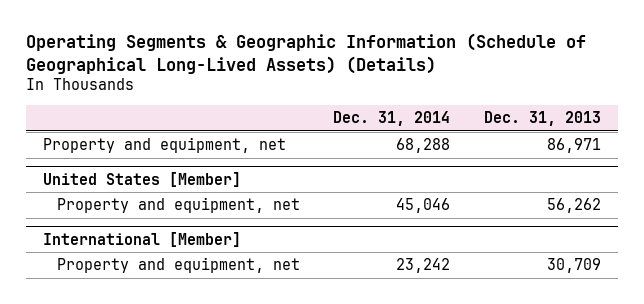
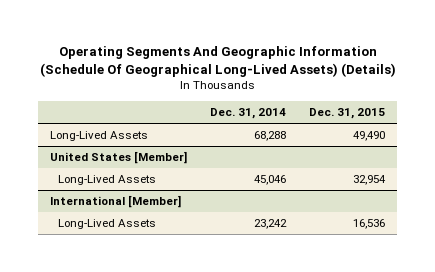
- Operating Segments & Geographic Information (Schedule of Geographical Long-Lived Assets) (Details)
+ Operating Segments And Geographic Information (Schedule Of Geographical Long-Lived Assets) (Details)
- | Dec. 31, 2014 | Dec. 31, 2013
+ | Dec. 31, 2014 | Dec. 31, 2015
- Property and equipment, net | 68,288 | 86,971
+ Long-Lived Assets | 68,288 | 49,490
@ United States [Member]
- Property and equipment, net | 45,046 | 56,262
+ Long-Lived Assets | 45,046 | 32,954
@ International [Member]
- Property and equipment, net | 23,242 | 30,709
+ Long-Lived Assets | 23,242 | 16,536

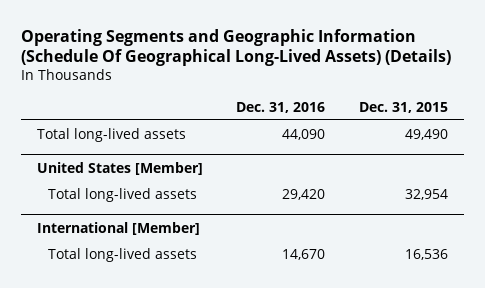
- Operating Segments And Geographic Information (Schedule Of Geographical Long-Lived Assets) (Details)
+ Operating Segments and Geographic Information (Schedule Of Geographical Long-Lived Assets) (Details)
- | Dec. 31, 2014 | Dec. 31, 2015
+ | Dec. 31, 2016 | Dec. 31, 2015
- Long-Lived Assets | 68,288 | 49,490
+ Total long-lived assets | 44,090 | 49,490
@ United States [Member]
- Long-Lived Assets | 45,046 | 32,954
+ Total long-lived assets | 29,420 | 32,954
@ International [Member]
- Long-Lived Assets | 23,242 | 16,536
+ Total long-lived assets | 14,670 | 16,536

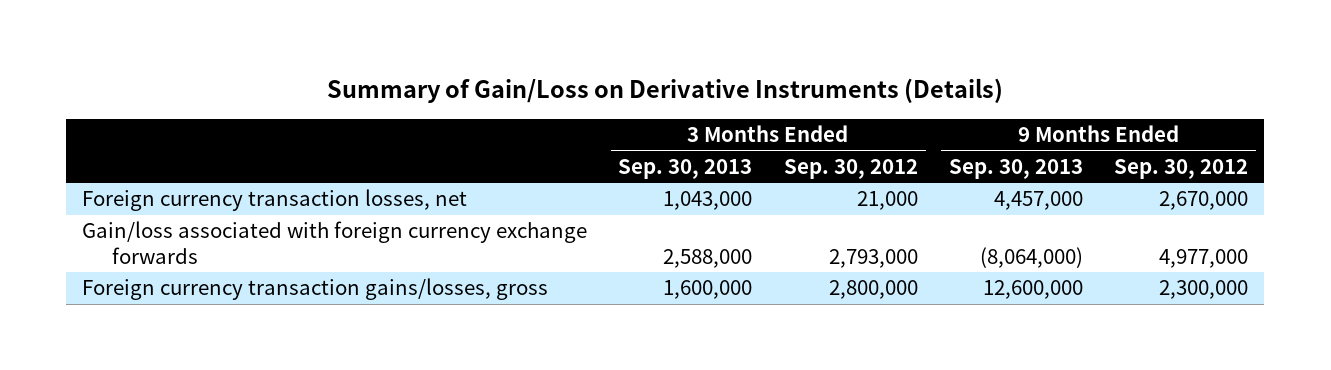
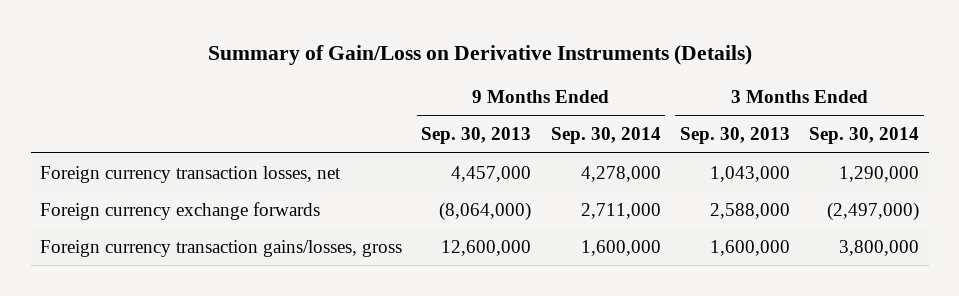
- | 3 Months Ended Sep. 30, 2013 | 3 Months Ended Sep. 30, 2012 | 9 Months Ended Sep. 30, 2013 | 9 Months Ended Sep. 30, 2012
+ | 9 Months Ended Sep. 30, 2013 | 9 Months Ended Sep. 30, 2014 | 3 Months Ended Sep. 30, 2013 | 3 Months Ended Sep. 30, 2014
- Gain/loss associated with foreign currency exchange forwards | 2,588,000 | 2,793,000 | (8,064,000) | 4,977,000
+ Foreign currency exchange forwards | (8,064,000) | 2,711,000 | 2,588,000 | (2,497,000)

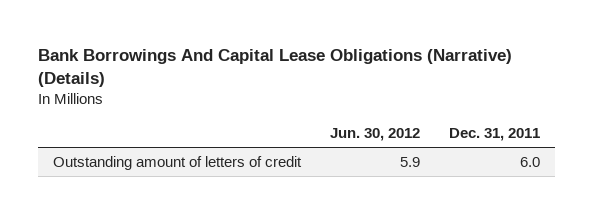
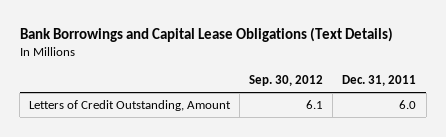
- Bank Borrowings And Capital Lease Obligations (Narrative) (Details)
+ Bank Borrowings and Capital Lease Obligations (Text Details)
- | Jun. 30, 2012 | Dec. 31, 2011
+ | Sep. 30, 2012 | Dec. 31, 2011
- Outstanding amount of letters of credit | 5.9 | 6.0
+ Letters of Credit Outstanding, Amount | 6.1 | 6.0

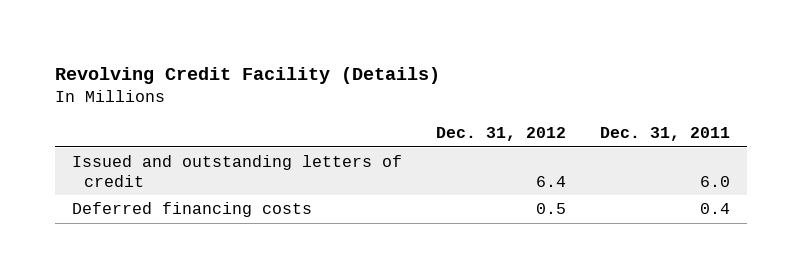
- Bank Borrowings and Capital Lease Obligations (Text Details)
+ Revolving Credit Facility (Details)
- | Sep. 30, 2012 | Dec. 31, 2011
+ | Dec. 31, 2012 | Dec. 31, 2011
- Letters of Credit Outstanding, Amount | 6.1 | 6.0
+ Issued and outstanding letters of credit | 6.4 | 6.0
+ Deferred financing costs | 0.5 | 0.4

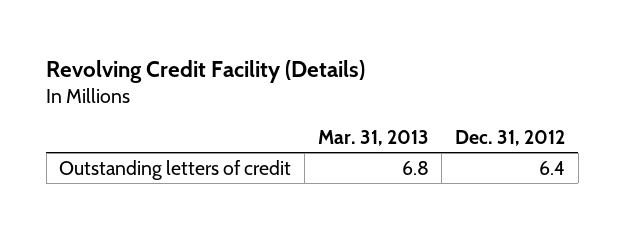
- | Dec. 31, 2012 | Dec. 31, 2011
+ | Mar. 31, 2013 | Dec. 31, 2012
- Issued and outstanding letters of credit | 6.4 | 6.0
- Deferred financing costs | 0.5 | 0.4
+ Outstanding letters of credit | 6.8 | 6.4

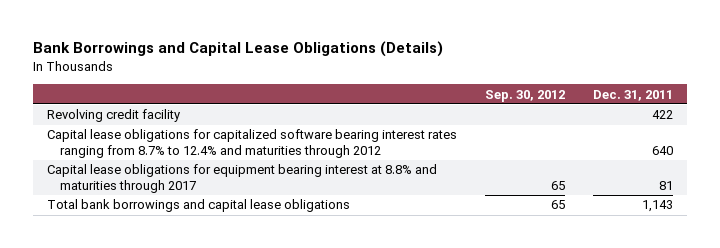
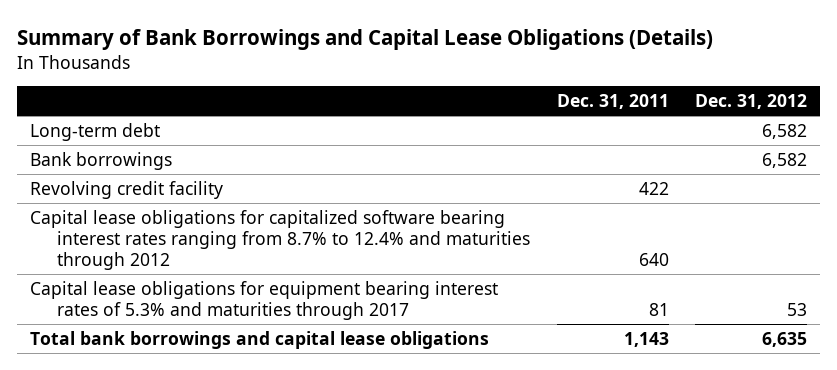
- Bank Borrowings and Capital Lease Obligations (Details)
+ Summary of Bank Borrowings and Capital Lease Obligations (Details)
- | Sep. 30, 2012 | Dec. 31, 2011
+ | Dec. 31, 2011 | Dec. 31, 2012
+ Long-term debt | | 6,582
+ Bank borrowings | | 6,582
- Capital lease obligations for equipment bearing interest at 8.8% and maturities through 2017 | 65 | 81
+ Capital lease obligations for equipment bearing interest rates of 5.3% and maturities through 2017 | 81 | 53

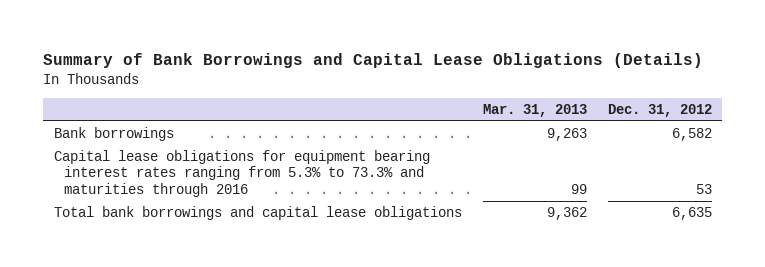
- | Dec. 31, 2011 | Dec. 31, 2012
+ | Mar. 31, 2013 | Dec. 31, 2012
- Long-term debt | | 6,582
- Revolving credit facility | 422 |
- Capital lease obligations for capitalized software bearing interest rates ranging from 8.7% to 12.4% and maturities through 2012 | 640 |
- Capital lease obligations for equipment bearing interest rates of 5.3% and maturities through 2017 | 81 | 53
+ Capital lease obligations for equipment bearing interest rates ranging from 5.3% to 73.3% and maturities through 2016 | 99 | 53

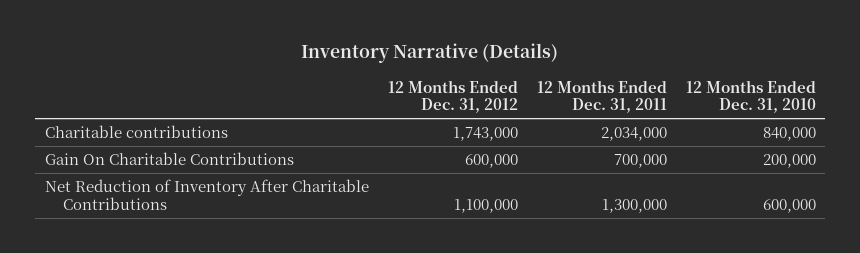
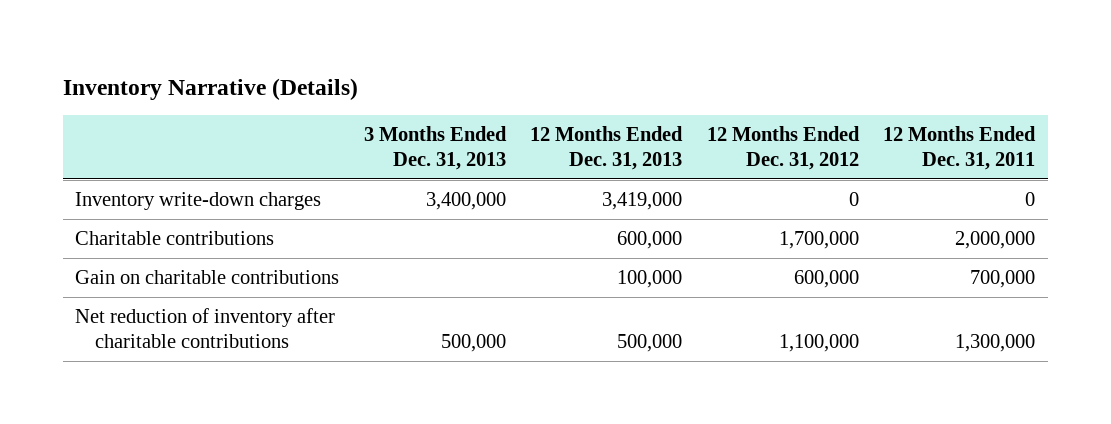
- | 12 Months Ended Dec. 31, 2012 | 12 Months Ended Dec. 31, 2011 | 12 Months Ended Dec. 31, 2010
+ | 3 Months Ended Dec. 31, 2013 | 12 Months Ended Dec. 31, 2013 | 12 Months Ended Dec. 31, 2012 | 12 Months Ended Dec. 31, 2011
- Charitable contributions | 1,743,000 | 2,034,000 | 840,000
- Gain On Charitable Contributions | 600,000 | 700,000 | 200,000
- Net Reduction of Inventory After Charitable Contributions | 1,100,000 | 1,300,000 | 600,000
+ Inventory write-down charges | 3,400,000 | 3,419,000 | 0 | 0
+ Charitable contributions | | 600,000 | 1,700,000 | 2,000,000
+ Gain on charitable contributions | | 100,000 | 600,000 | 700,000
+ Net reduction of inventory after charitable contributions | 500,000 | 500,000 | 1,100,000 | 1,300,000

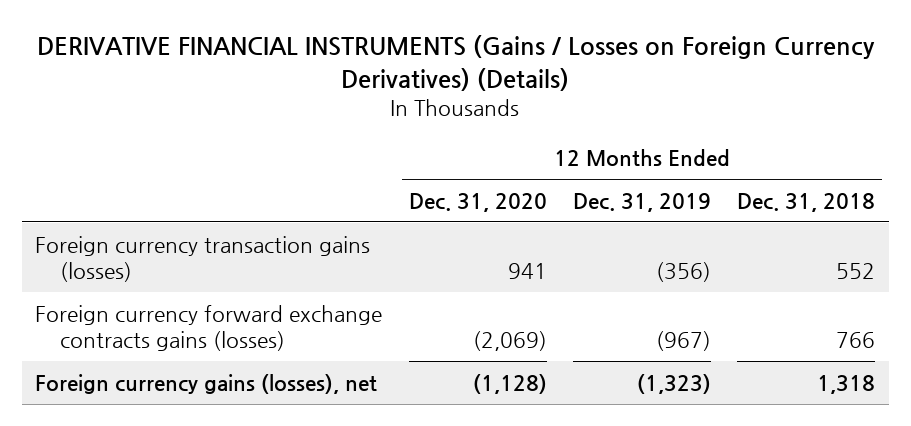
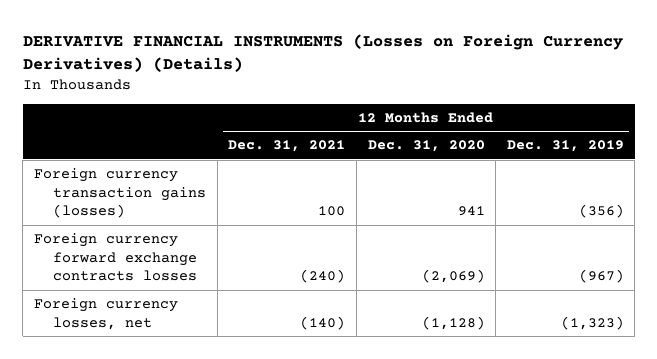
- DERIVATIVE FINANCIAL INSTRUMENTS (Gains / Losses on Foreign Currency Derivatives) (Details)
+ DERIVATIVE FINANCIAL INSTRUMENTS (Losses on Foreign Currency Derivatives) (Details)
- | 12 Months Ended Dec. 31, 2020 | 12 Months Ended Dec. 31, 2019 | 12 Months Ended Dec. 31, 2018
+ | 12 Months Ended Dec. 31, 2021 | 12 Months Ended Dec. 31, 2020 | 12 Months Ended Dec. 31, 2019
- Foreign currency forward exchange contracts gains (losses) | (2,069) | (967) | 766
- Foreign currency gains (losses), net | (1,128) | (1,323) | 1,318
+ Foreign currency forward exchange contracts losses | (240) | (2,069) | (967)
+ Foreign currency losses, net | (140) | (1,128) | (1,323)

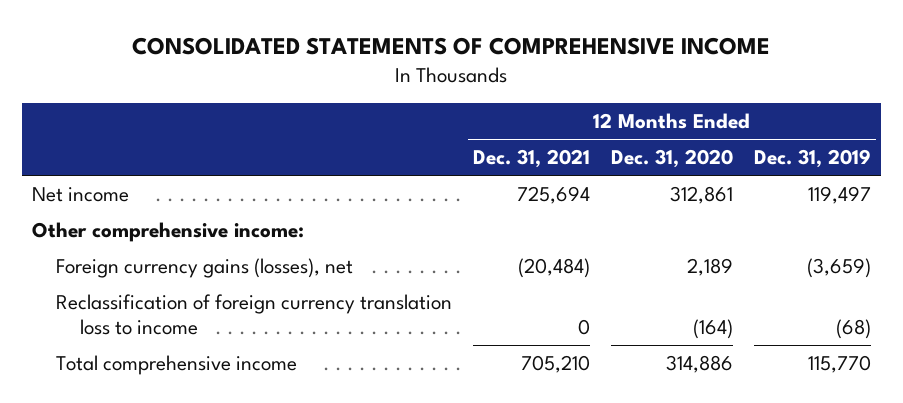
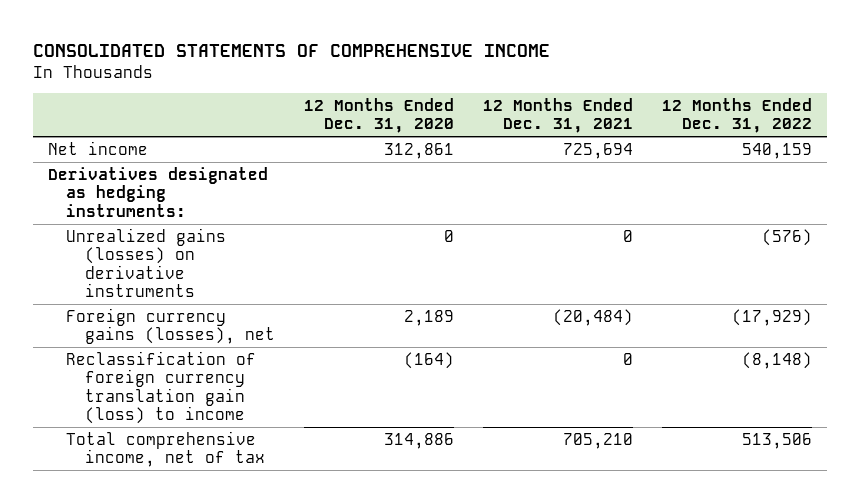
- | 12 Months Ended Dec. 31, 2021 | 12 Months Ended Dec. 31, 2020 | 12 Months Ended Dec. 31, 2019
+ | 12 Months Ended Dec. 31, 2020 | 12 Months Ended Dec. 31, 2021 | 12 Months Ended Dec. 31, 2022
- Other comprehensive income:
+ Derivatives designated as hedging instruments:
+ Unrealized gains (losses) on derivative instruments | 0 | 0 | (576)
- Reclassification of foreign currency translation loss to income | 0 | (164) | (68)
- Total comprehensive income | 705,210 | 314,886 | 115,770
+ Reclassification of foreign currency translation gain (loss) to income | (164) | 0 | (8,148)
+ Total comprehensive income, net of tax | 314,886 | 705,210 | 513,506

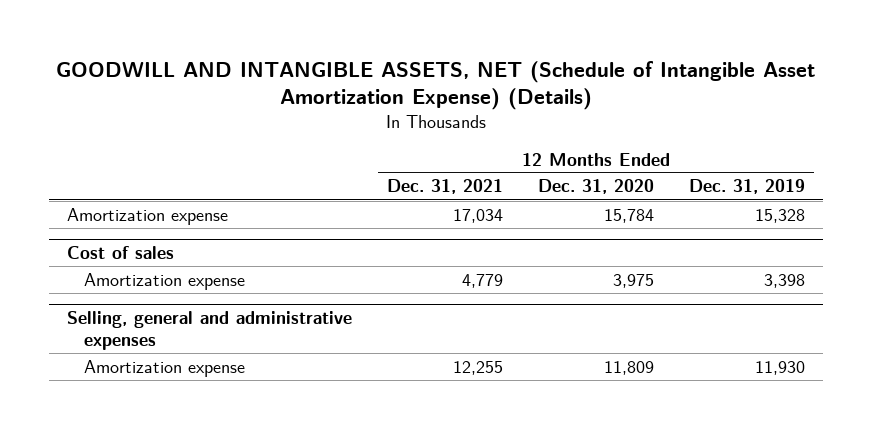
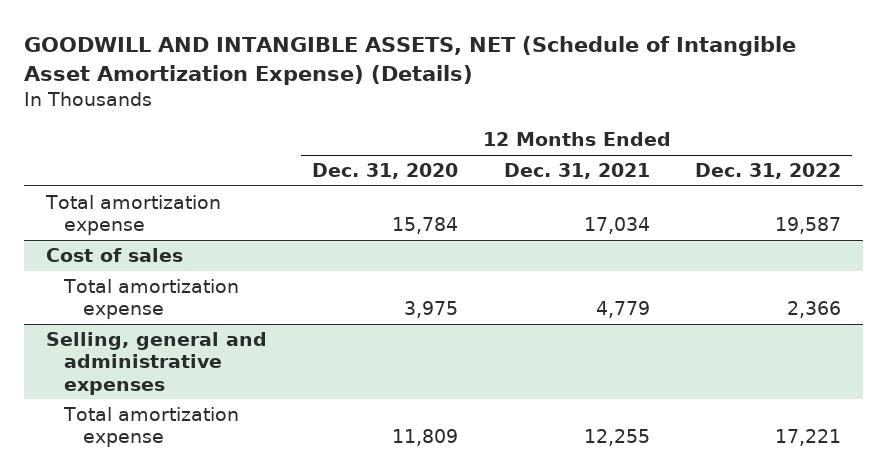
- | 12 Months Ended Dec. 31, 2021 | 12 Months Ended Dec. 31, 2020 | 12 Months Ended Dec. 31, 2019
+ | 12 Months Ended Dec. 31, 2020 | 12 Months Ended Dec. 31, 2021 | 12 Months Ended Dec. 31, 2022
- Amortization expense | 17,034 | 15,784 | 15,328
+ Total amortization expense | 15,784 | 17,034 | 19,587
@ Cost of sales
- Amortization expense | 4,779 | 3,975 | 3,398
+ Total amortization expense | 3,975 | 4,779 | 2,366
@ Selling, general and administrative expenses
- Amortization expense | 12,255 | 11,809 | 11,930
+ Total amortization expense | 11,809 | 12,255 | 17,221

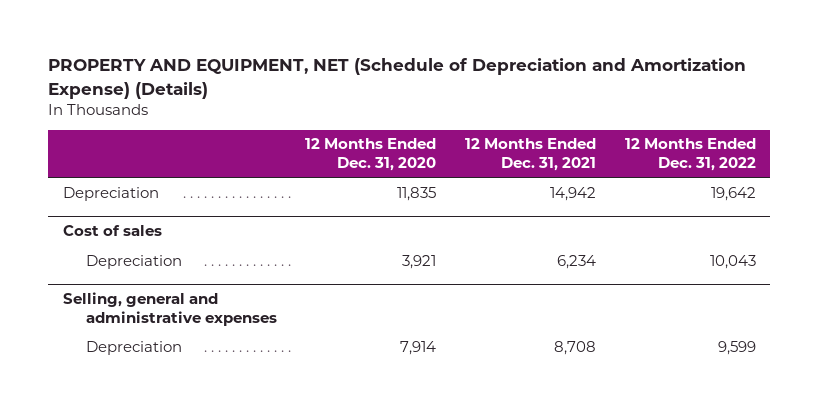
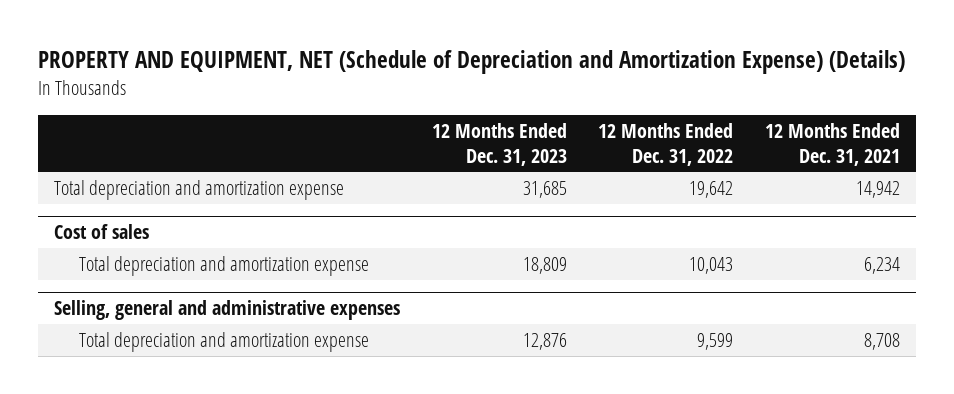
- | 12 Months Ended Dec. 31, 2020 | 12 Months Ended Dec. 31, 2021 | 12 Months Ended Dec. 31, 2022
+ | 12 Months Ended Dec. 31, 2023 | 12 Months Ended Dec. 31, 2022 | 12 Months Ended Dec. 31, 2021
- Depreciation | 11,835 | 14,942 | 19,642
+ Total depreciation and amortization expense | 31,685 | 19,642 | 14,942
@ Cost of sales
- Depreciation | 3,921 | 6,234 | 10,043
+ Total depreciation and amortization expense | 18,809 | 10,043 | 6,234
@ Selling, general and administrative expenses
- Depreciation | 7,914 | 8,708 | 9,599
+ Total depreciation and amortization expense | 12,876 | 9,599 | 8,708

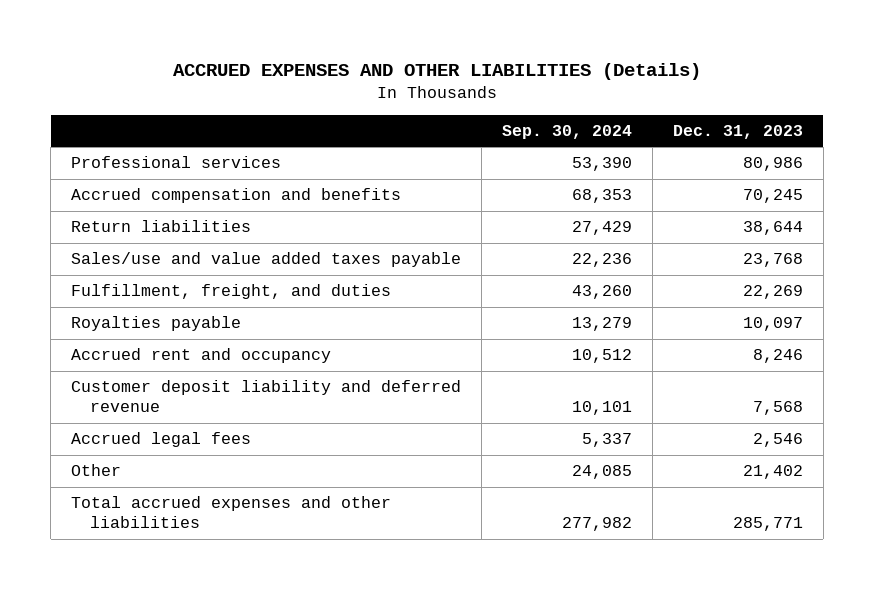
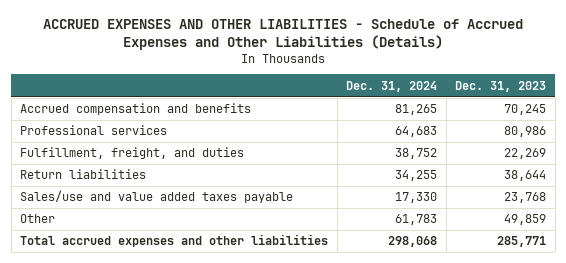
- ACCRUED EXPENSES AND OTHER LIABILITIES (Details)
+ ACCRUED EXPENSES AND OTHER LIABILITIES - Schedule of Accrued Expenses and Other Liabilities (Details)
- | Sep. 30, 2024 | Dec. 31, 2023
+ | Dec. 31, 2024 | Dec. 31, 2023
moved down: Professional services | 64,683 | 80,986
moved up: Fulfillment, freight, and duties | 38,752 | 22,269
- Royalties payable | 13,279 | 10,097
- Accrued rent and occupancy | 10,512 | 8,246
- Customer deposit liability and deferred revenue | 10,101 | 7,568
- Accrued legal fees | 5,337 | 2,546
- Other | 24,085 | 21,402
+ Other | 61,783 | 49,859

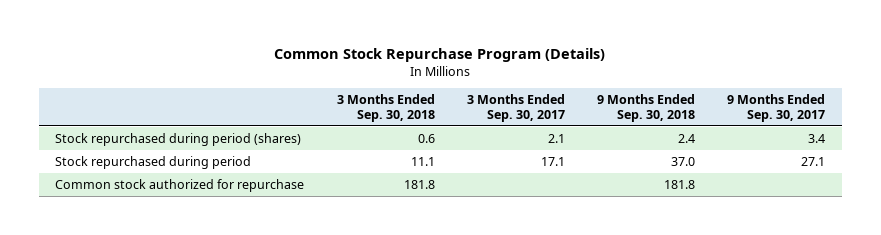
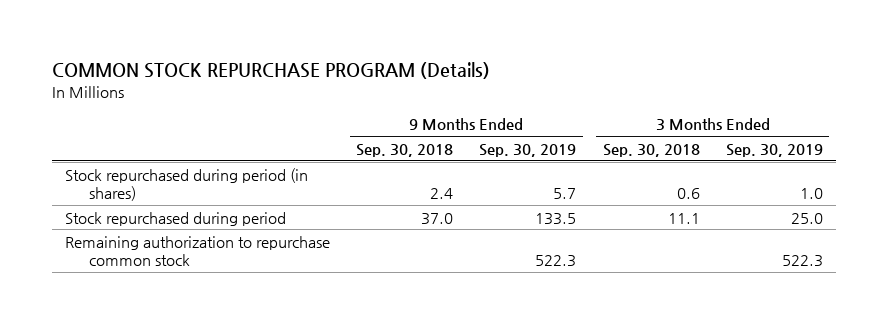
- Common Stock Repurchase Program (Details)
+ COMMON STOCK REPURCHASE PROGRAM (Details)
- | 3 Months Ended Sep. 30, 2018 | 3 Months Ended Sep. 30, 2017 | 9 Months Ended Sep. 30, 2018 | 9 Months Ended Sep. 30, 2017
+ | 9 Months Ended Sep. 30, 2018 | 9 Months Ended Sep. 30, 2019 | 3 Months Ended Sep. 30, 2018 | 3 Months Ended Sep. 30, 2019
- Stock repurchased during period (shares) | 0.6 | 2.1 | 2.4 | 3.4
+ Stock repurchased during period (in shares) | 2.4 | 5.7 | 0.6 | 1.0
- Common stock authorized for repurchase | 181.8 | | 181.8 |
+ Remaining authorization to repurchase common stock | | 522.3 | | 522.3

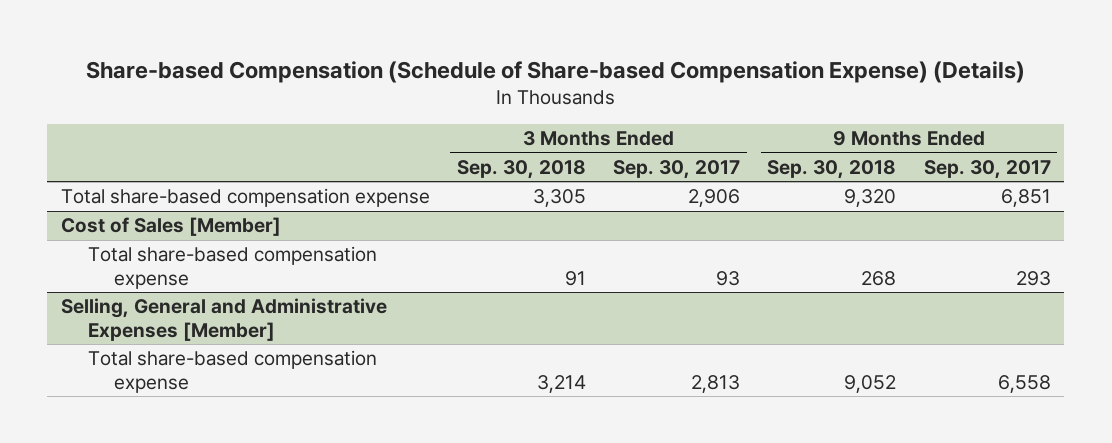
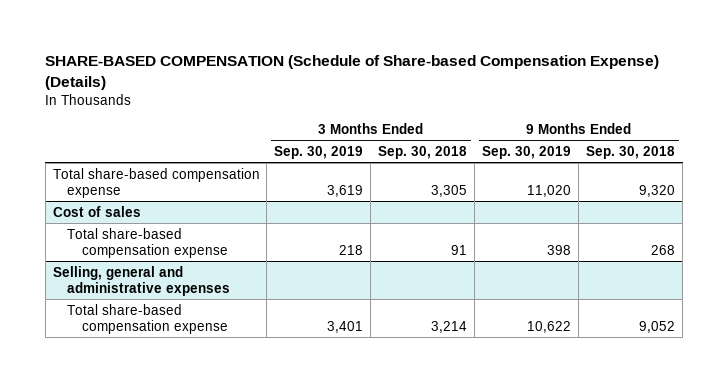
- Share-based Compensation (Schedule of Share-based Compensation Expense) (Details)
+ SHARE-BASED COMPENSATION (Schedule of Share-based Compensation Expense) (Details)
- | 3 Months Ended Sep. 30, 2018 | 3 Months Ended Sep. 30, 2017 | 9 Months Ended Sep. 30, 2018 | 9 Months Ended Sep. 30, 2017
+ | 3 Months Ended Sep. 30, 2019 | 3 Months Ended Sep. 30, 2018 | 9 Months Ended Sep. 30, 2019 | 9 Months Ended Sep. 30, 2018
- Cost of Sales [Member]
+ Cost of sales
- Selling, General and Administrative Expenses [Member]
+ Selling, general and administrative expenses

